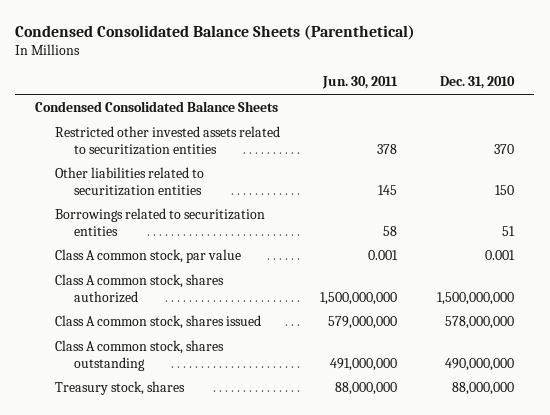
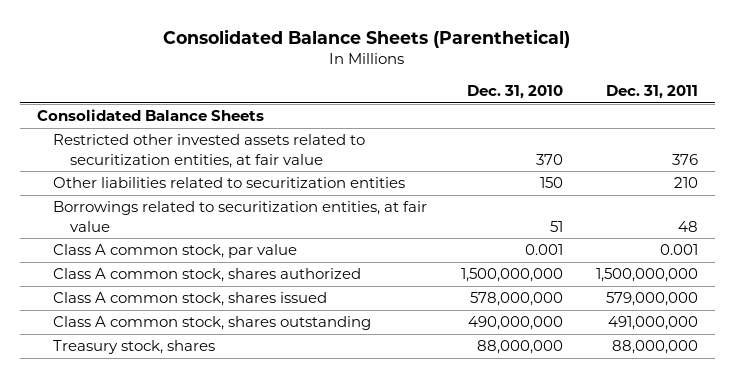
- Condensed Consolidated Balance Sheets (Parenthetical)
+ Consolidated Balance Sheets (Parenthetical)
- | Jun. 30, 2011 | Dec. 31, 2010
+ | Dec. 31, 2010 | Dec. 31, 2011
- Condensed Consolidated Balance Sheets
- Restricted other invested assets related to securitization entities | 378 | 370
+ Consolidated Balance Sheets
+ Restricted other invested assets related to securitization entities, at fair value | 370 | 376
- Borrowings related to securitization entities | 58 | 51
+ Borrowings related to securitization entities, at fair value | 51 | 48

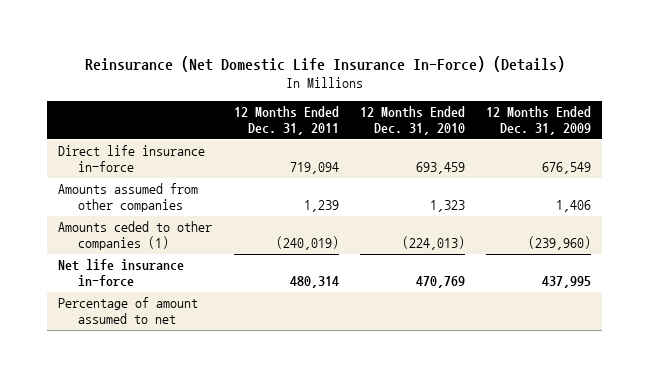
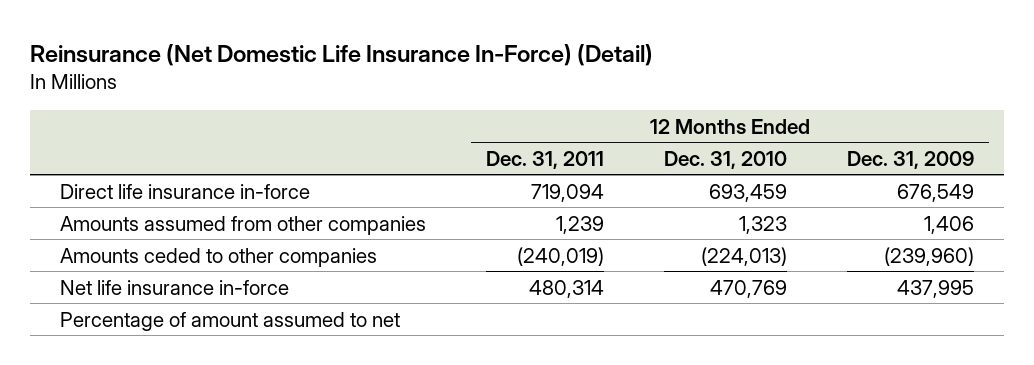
- Reinsurance (Net Domestic Life Insurance In-Force) (Details)
+ Reinsurance (Net Domestic Life Insurance In-Force) (Detail)
- Amounts ceded to other companies (1) | (240,019) | (224,013) | (239,960)
+ Amounts ceded to other companies | (240,019) | (224,013) | (239,960)

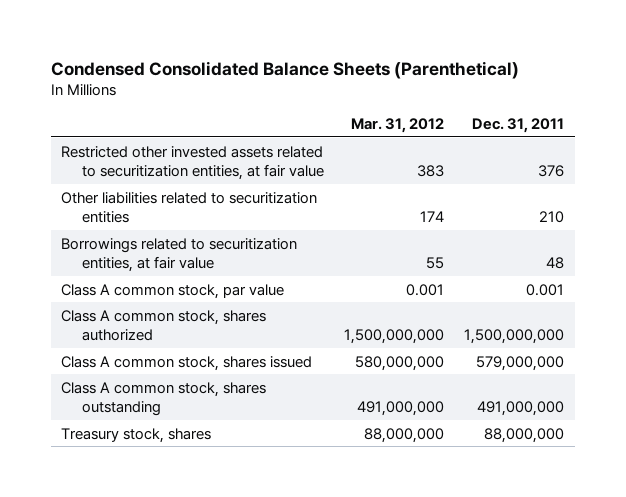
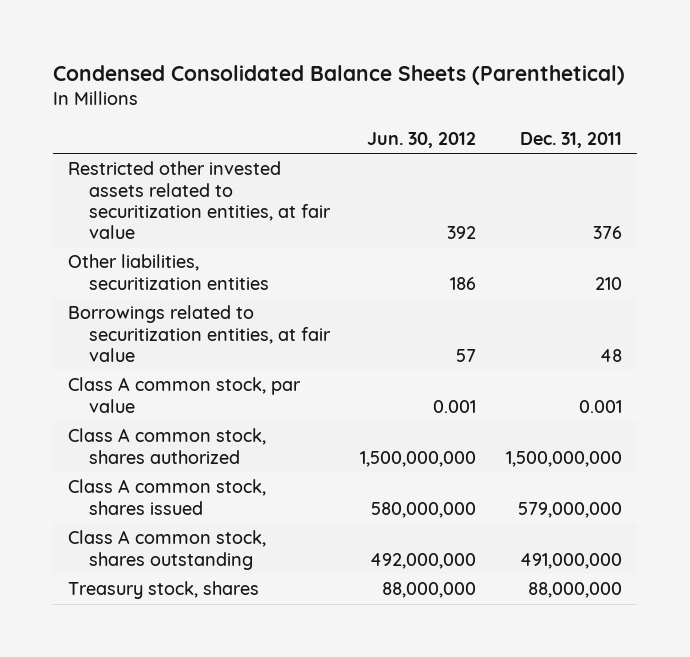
- | Mar. 31, 2012 | Dec. 31, 2011
+ | Jun. 30, 2012 | Dec. 31, 2011
- Other liabilities related to securitization entities | 174 | 210
+ Other liabilities, securitization entities | 186 | 210

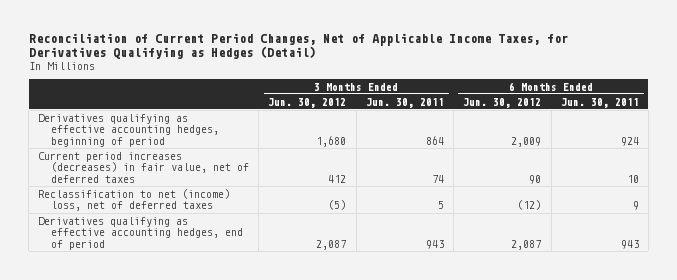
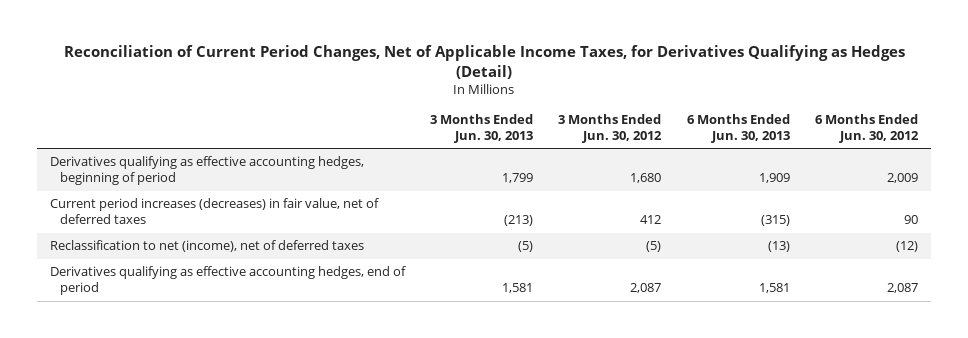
- | 3 Months Ended Jun. 30, 2012 | 3 Months Ended Jun. 30, 2011 | 6 Months Ended Jun. 30, 2012 | 6 Months Ended Jun. 30, 2011
+ | 3 Months Ended Jun. 30, 2013 | 3 Months Ended Jun. 30, 2012 | 6 Months Ended Jun. 30, 2013 | 6 Months Ended Jun. 30, 2012
- Reclassification to net (income) loss, net of deferred taxes | (5) | 5 | (12) | 9
+ Reclassification to net (income), net of deferred taxes | (5) | (5) | (13) | (12)

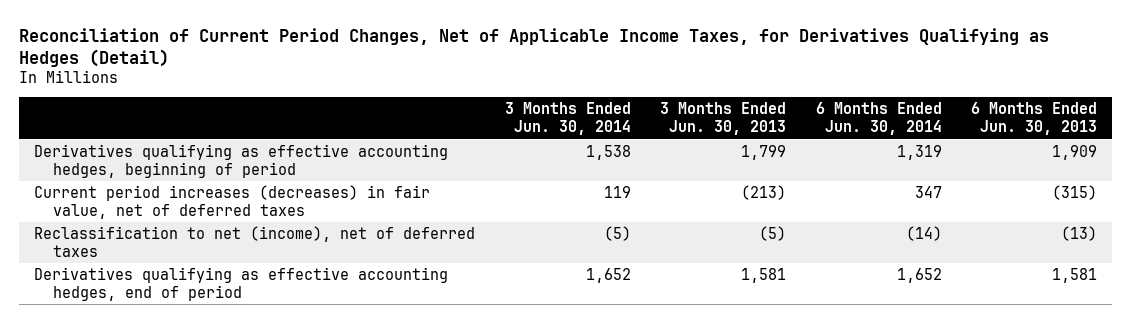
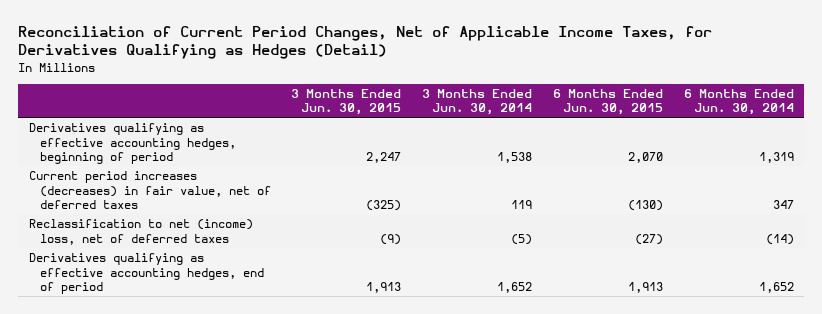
- | 3 Months Ended Jun. 30, 2014 | 3 Months Ended Jun. 30, 2013 | 6 Months Ended Jun. 30, 2014 | 6 Months Ended Jun. 30, 2013
+ | 3 Months Ended Jun. 30, 2015 | 3 Months Ended Jun. 30, 2014 | 6 Months Ended Jun. 30, 2015 | 6 Months Ended Jun. 30, 2014
- Reclassification to net (income), net of deferred taxes | (5) | (5) | (14) | (13)
+ Reclassification to net (income) loss, net of deferred taxes | (9) | (5) | (27) | (14)

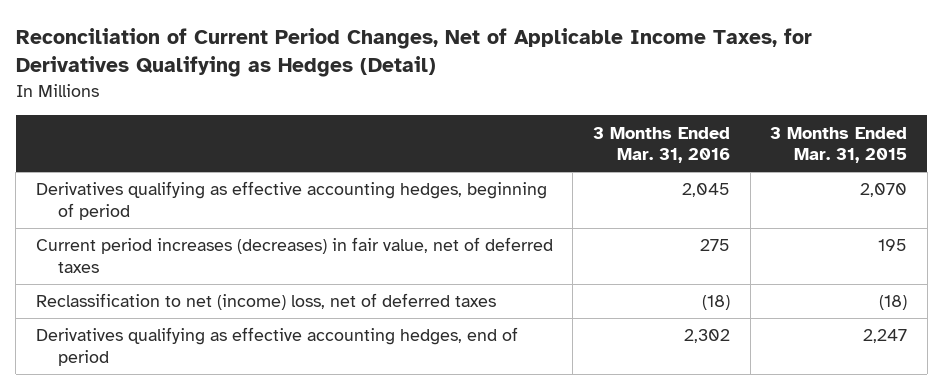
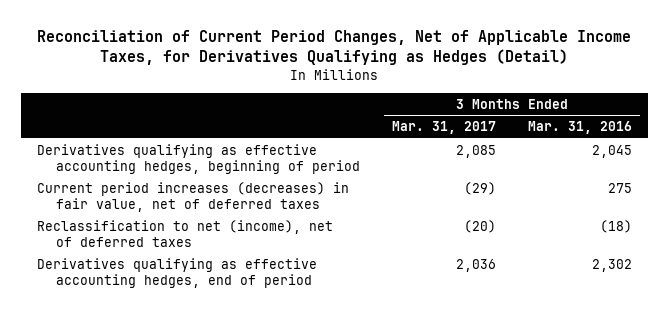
- | 3 Months Ended Mar. 31, 2016 | 3 Months Ended Mar. 31, 2015
+ | 3 Months Ended Mar. 31, 2017 | 3 Months Ended Mar. 31, 2016
- Reclassification to net (income) loss, net of deferred taxes | (18) | (18)
+ Reclassification to net (income), net of deferred taxes | (20) | (18)

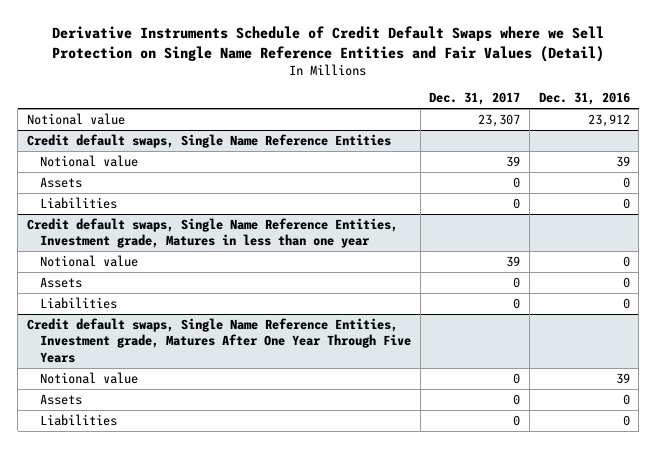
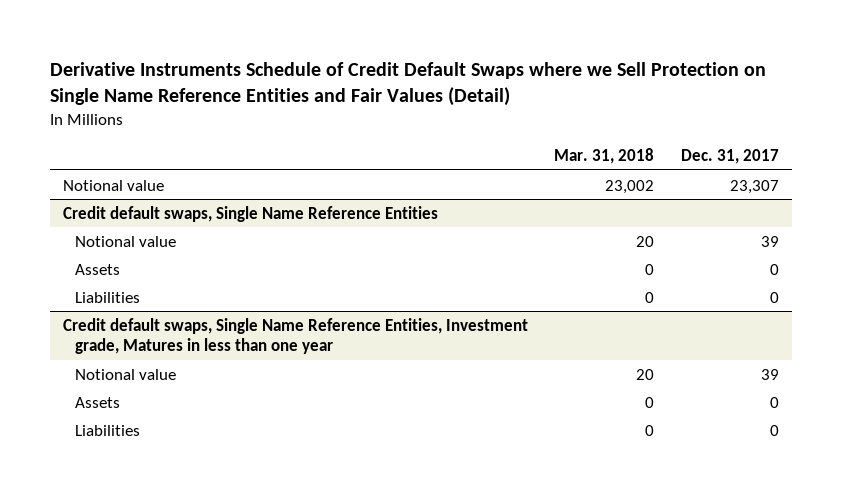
- | Dec. 31, 2017 | Dec. 31, 2016
+ | Mar. 31, 2018 | Dec. 31, 2017
- Credit default swaps, Single Name Reference Entities, Investment grade, Matures After One Year Through Five Years
- Notional value | 0 | 39
- Assets | 0 | 0
- Liabilities | 0 | 0

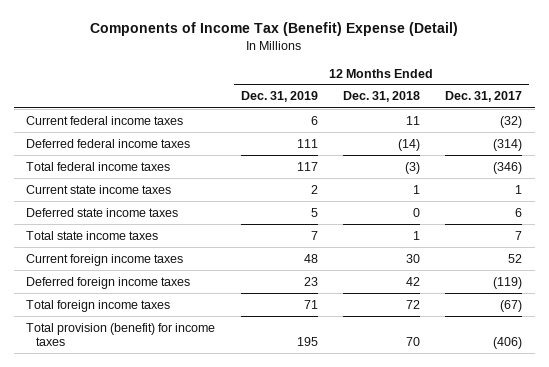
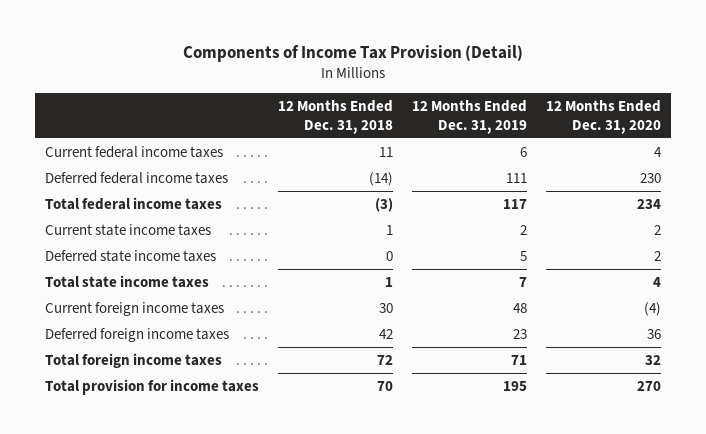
- Components of Income Tax (Benefit) Expense (Detail)
+ Components of Income Tax Provision (Detail)
- | 12 Months Ended Dec. 31, 2019 | 12 Months Ended Dec. 31, 2018 | 12 Months Ended Dec. 31, 2017
+ | 12 Months Ended Dec. 31, 2018 | 12 Months Ended Dec. 31, 2019 | 12 Months Ended Dec. 31, 2020
- Total provision (benefit) for income taxes | 195 | 70 | (406)
+ Total provision for income taxes | 70 | 195 | 270

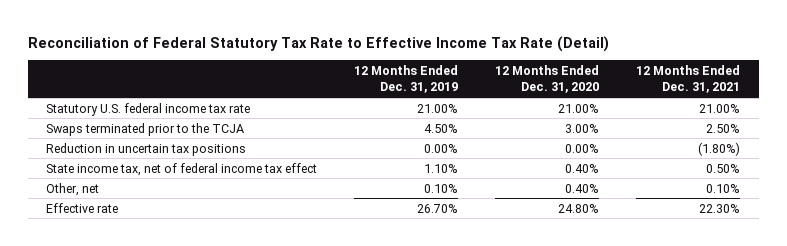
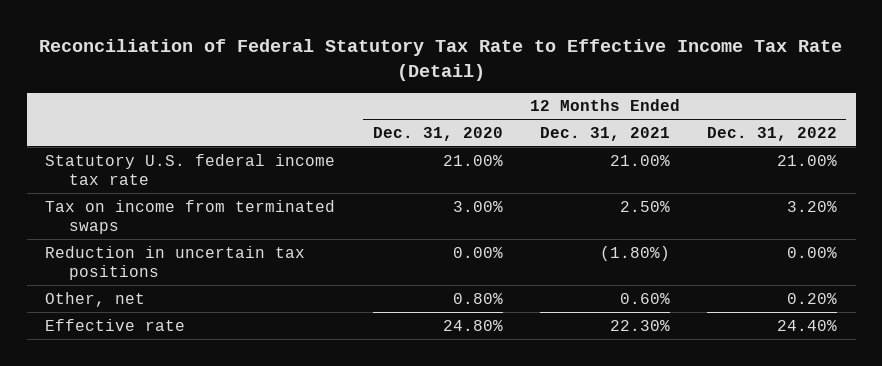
- | 12 Months Ended Dec. 31, 2019 | 12 Months Ended Dec. 31, 2020 | 12 Months Ended Dec. 31, 2021
+ | 12 Months Ended Dec. 31, 2020 | 12 Months Ended Dec. 31, 2021 | 12 Months Ended Dec. 31, 2022
- Swaps terminated prior to the TCJA | 4.50% | 3.00% | 2.50%
+ Tax on income from terminated swaps | 3.00% | 2.50% | 3.20%
- State income tax, net of federal income tax effect | 1.10% | 0.40% | 0.50%
- Other, net | 0.10% | 0.40% | 0.10%
+ Other, net | 0.80% | 0.60% | 0.20%

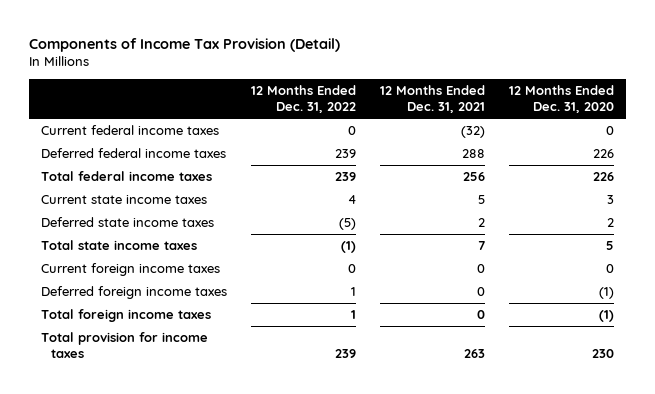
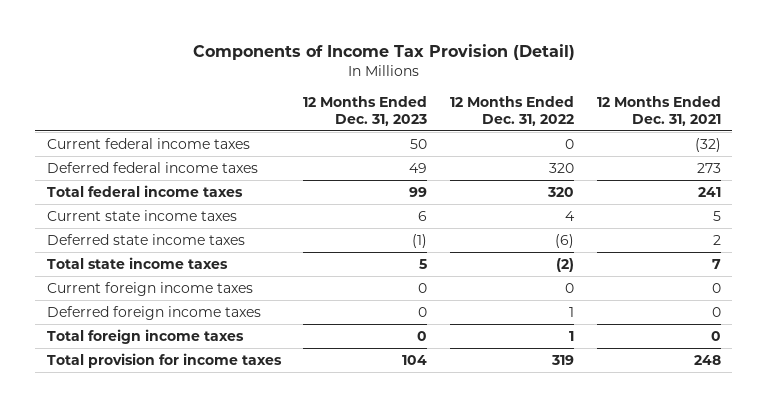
- | 12 Months Ended Dec. 31, 2022 | 12 Months Ended Dec. 31, 2021 | 12 Months Ended Dec. 31, 2020
+ | 12 Months Ended Dec. 31, 2023 | 12 Months Ended Dec. 31, 2022 | 12 Months Ended Dec. 31, 2021
- Deferred federal income taxes | 239 | 288 | 226
- Total federal income taxes | 239 | 256 | 226
+ Deferred federal income taxes | 49 | 320 | 273
+ Total federal income taxes | 99 | 320 | 241
- Deferred state income taxes | (5) | 2 | 2
- Total state income taxes | (1) | 7 | 5
+ Deferred state income taxes | (1) | (6) | 2
+ Total state income taxes | 5 | (2) | 7
- Total provision for income taxes | 239 | 263 | 230
+ Total provision for income taxes | 104 | 319 | 248

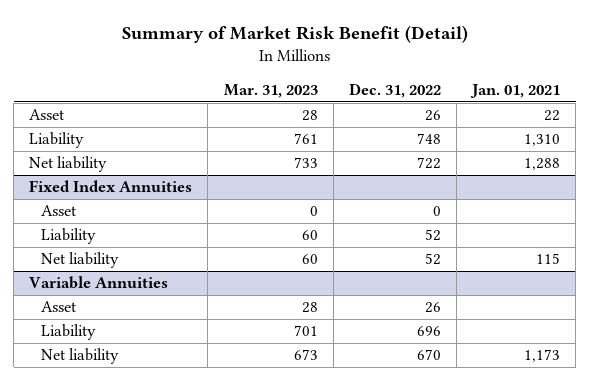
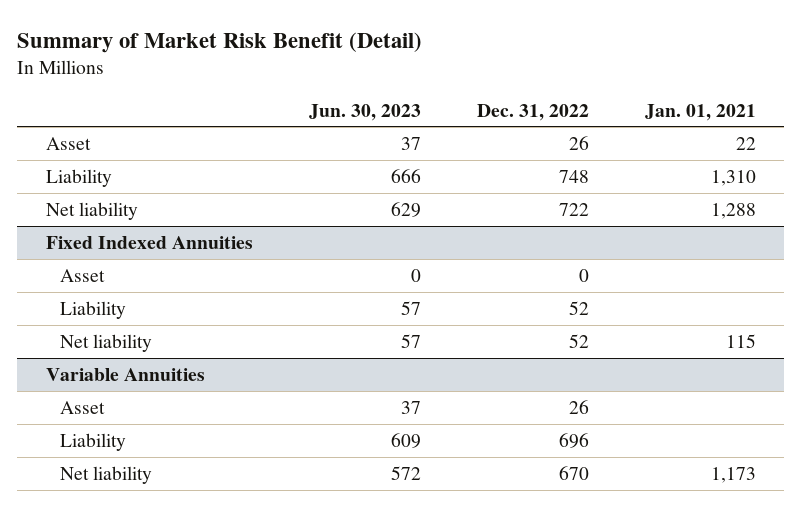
- | Mar. 31, 2023 | Dec. 31, 2022 | Jan. 01, 2021
+ | Jun. 30, 2023 | Dec. 31, 2022 | Jan. 01, 2021
- Fixed Index Annuities
+ Fixed Indexed Annuities

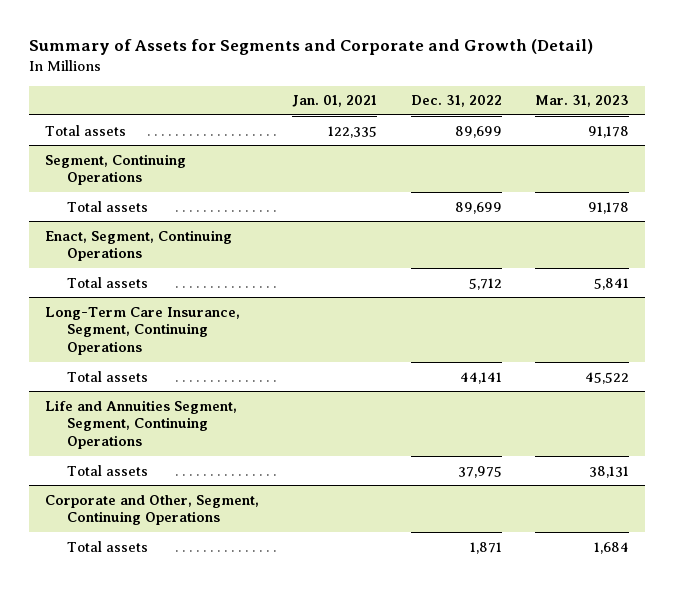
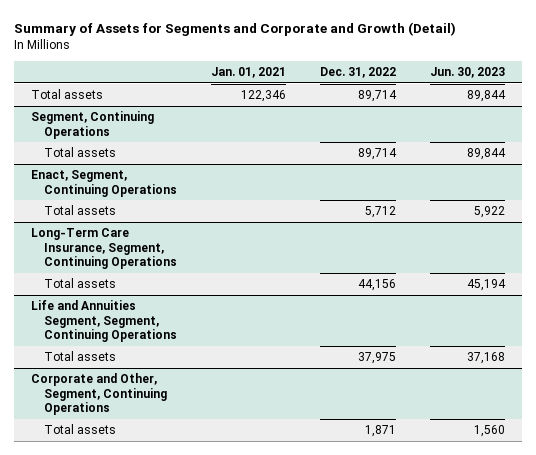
- | Jan. 01, 2021 | Dec. 31, 2022 | Mar. 31, 2023
+ | Jan. 01, 2021 | Dec. 31, 2022 | Jun. 30, 2023
- Total assets | 122,335 | 89,699 | 91,178
+ Total assets | 122,346 | 89,714 | 89,844
@ Segment, Continuing Operations
- Total assets | | 89,699 | 91,178
+ Total assets | | 89,714 | 89,844
@ Long-Term Care Insurance, Segment, Continuing Operations
- Total assets | | 44,141 | 45,522
+ Total assets | | 44,156 | 45,194

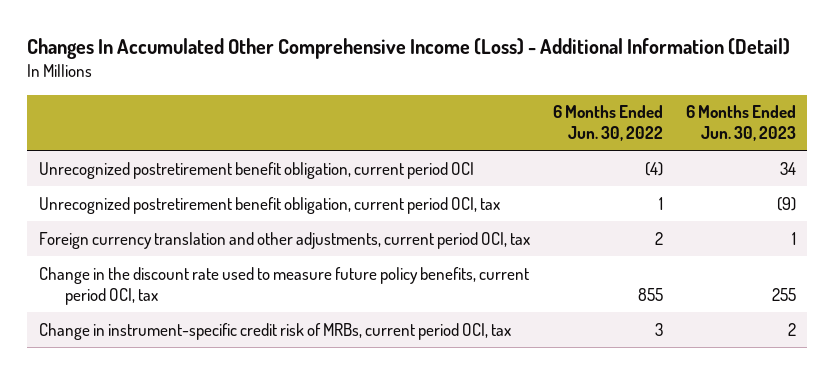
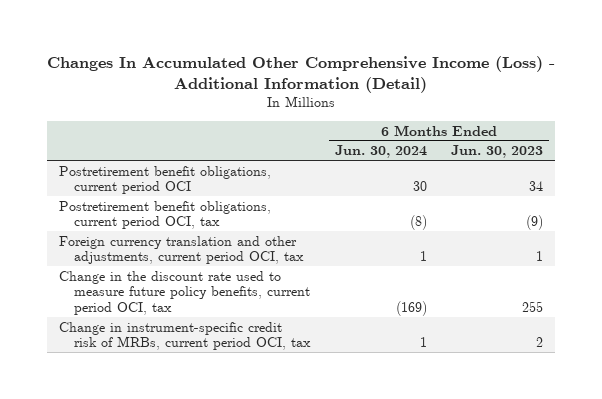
- | 6 Months Ended Jun. 30, 2022 | 6 Months Ended Jun. 30, 2023
+ | 6 Months Ended Jun. 30, 2024 | 6 Months Ended Jun. 30, 2023
- Unrecognized postretirement benefit obligation, current period OCI | (4) | 34
- Unrecognized postretirement benefit obligation, current period OCI, tax | 1 | (9)
+ Postretirement benefit obligations, current period OCI | 30 | 34
+ Postretirement benefit obligations, current period OCI, tax | (8) | (9)

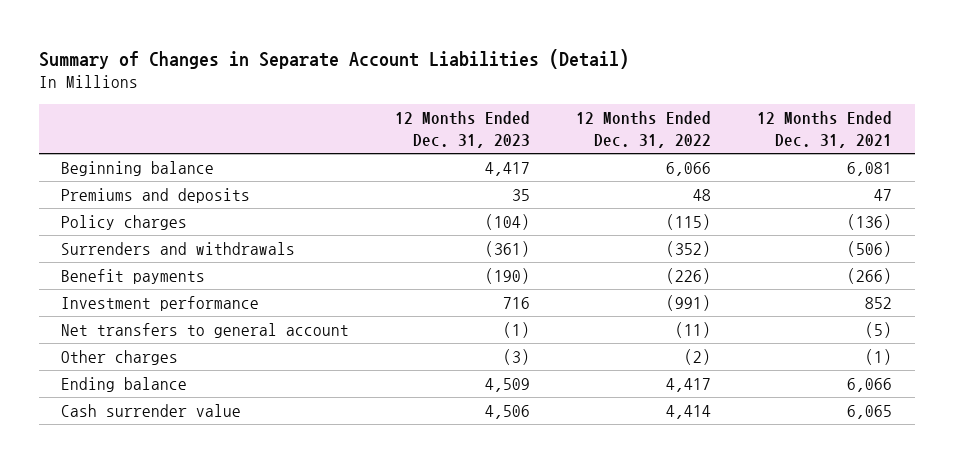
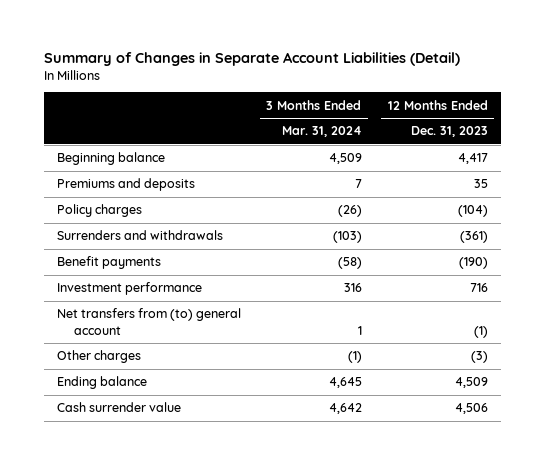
- | 12 Months Ended Dec. 31, 2023 | 12 Months Ended Dec. 31, 2022 | 12 Months Ended Dec. 31, 2021
+ | 3 Months Ended Mar. 31, 2024 | 12 Months Ended Dec. 31, 2023
- Net transfers to general account | (1) | (11) | (5)
+ Net transfers from (to) general account | 1 | (1)

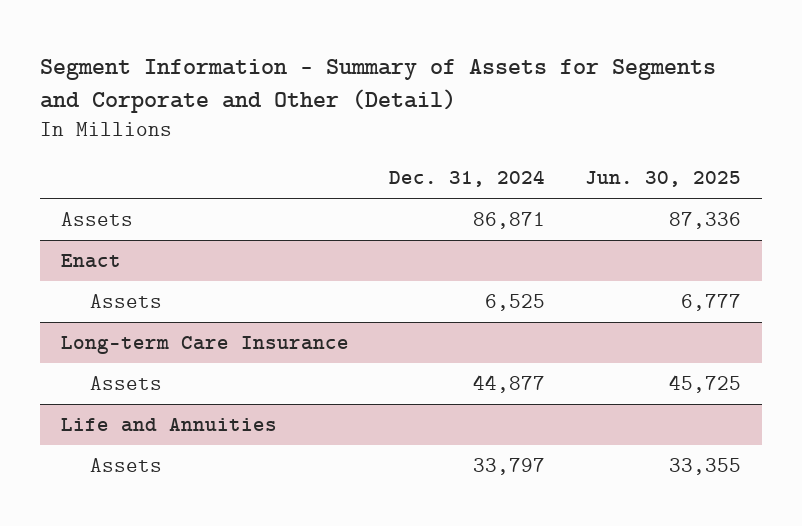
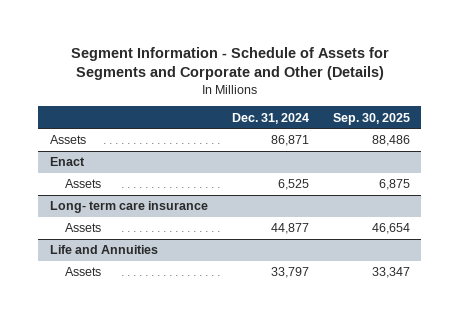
- Segment Information - Summary of Assets for Segments and Corporate and Other (Detail)
+ Segment Information - Schedule of Assets for Segments and Corporate and Other (Details)
- | Dec. 31, 2024 | Jun. 30, 2025
+ | Dec. 31, 2024 | Sep. 30, 2025
- Long-term Care Insurance
+ Long- term care insurance

